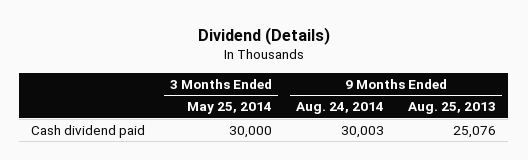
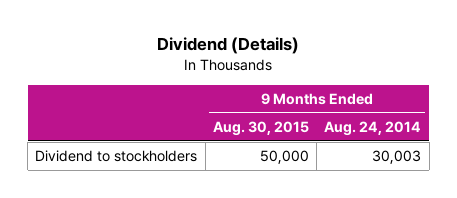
- | 3 Months Ended May 25, 2014 | 9 Months Ended Aug. 24, 2014 | 9 Months Ended Aug. 25, 2013
+ | 9 Months Ended Aug. 30, 2015 | 9 Months Ended Aug. 24, 2014
- Cash dividend paid | 30,000 | 30,003 | 25,076
+ Dividend to stockholders | 50,000 | 30,003

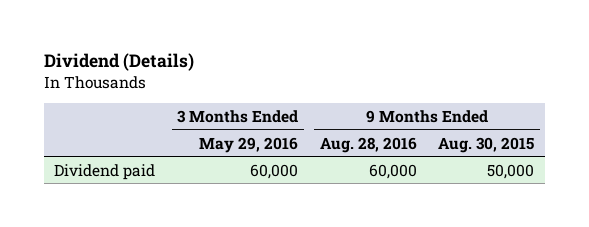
- | 9 Months Ended Aug. 30, 2015 | 9 Months Ended Aug. 24, 2014
+ | 3 Months Ended May 29, 2016 | 9 Months Ended Aug. 28, 2016 | 9 Months Ended Aug. 30, 2015
- Dividend to stockholders | 50,000 | 30,003
+ Dividend paid | 60,000 | 60,000 | 50,000

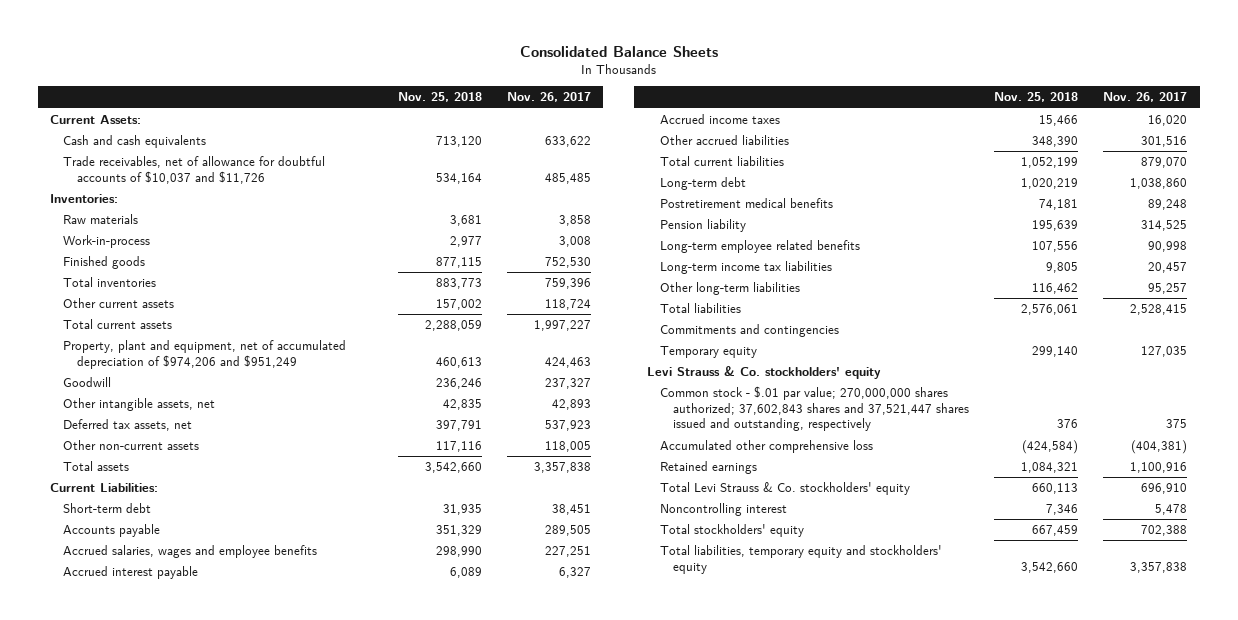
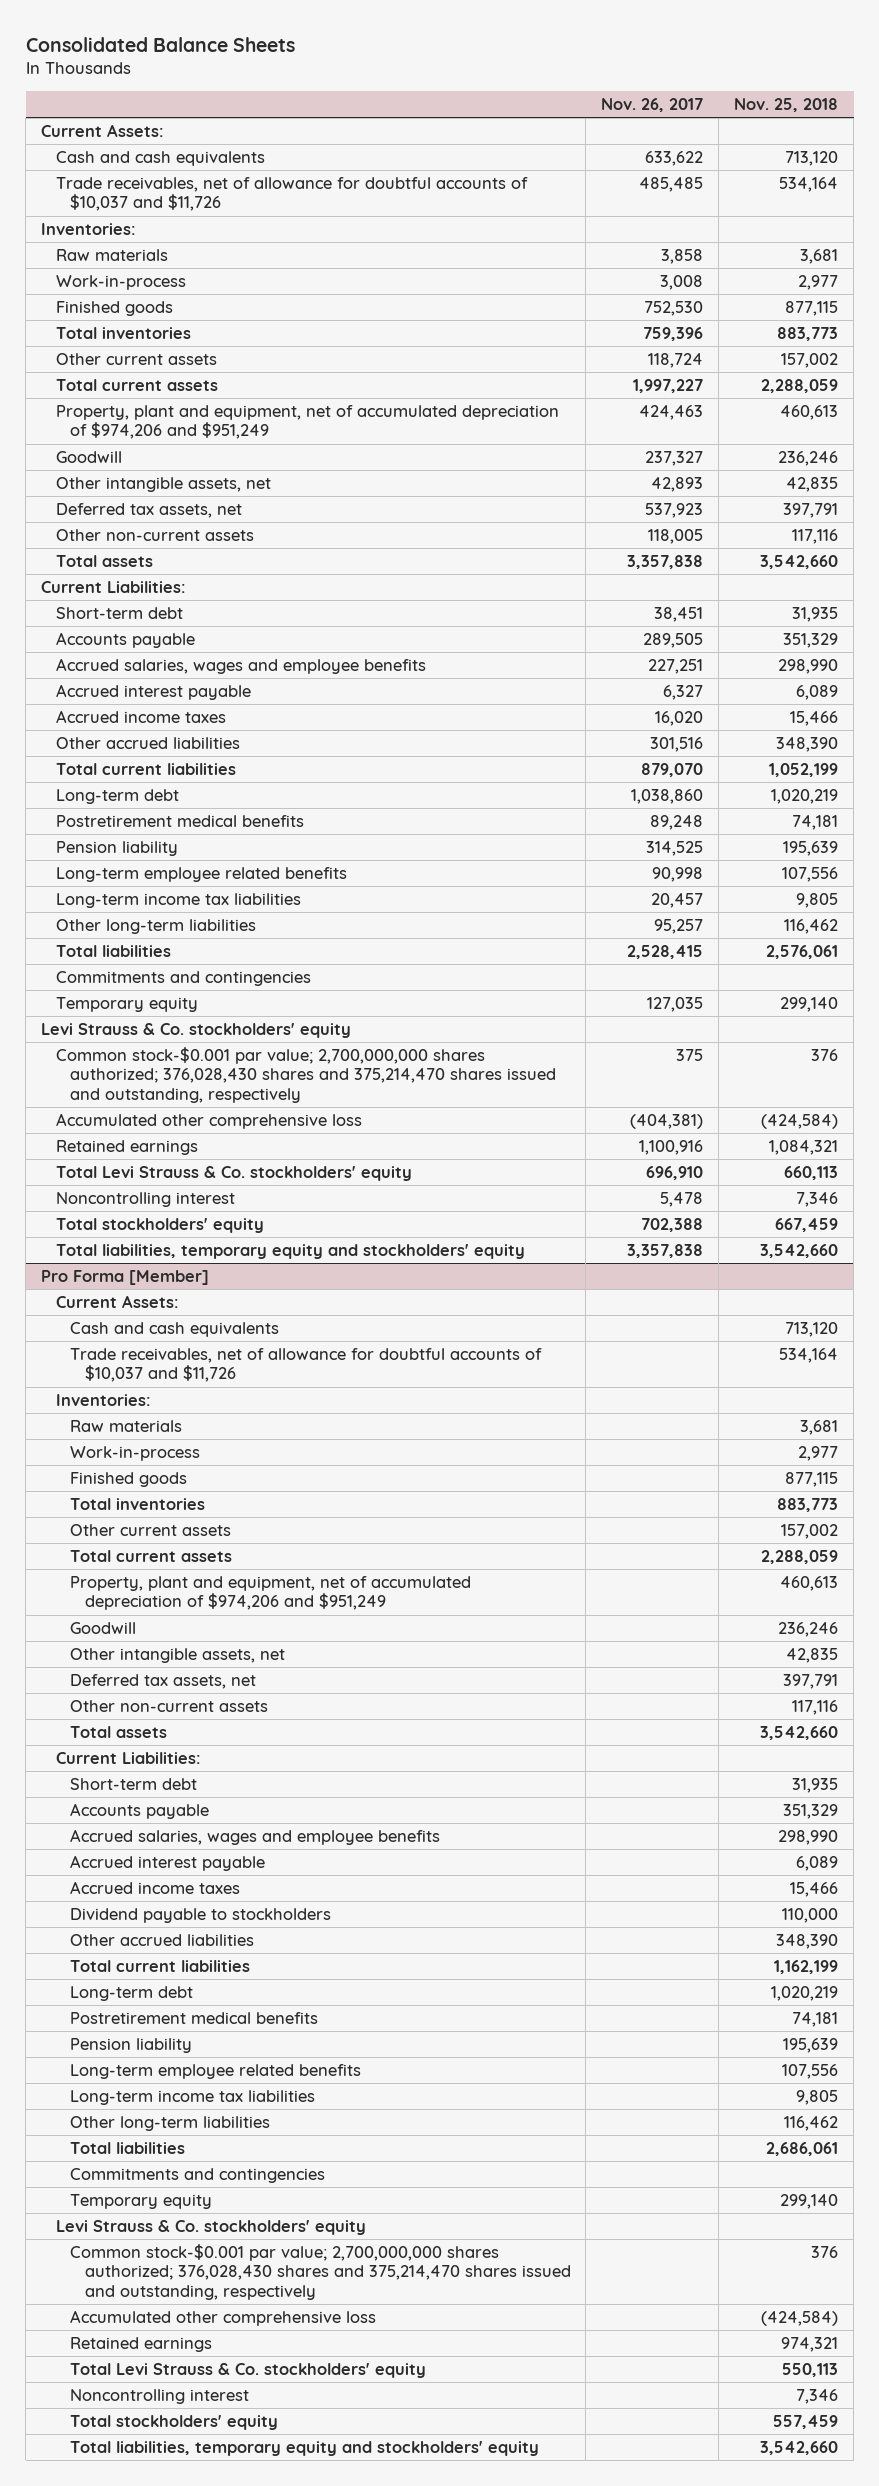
- | Nov. 25, 2018 | Nov. 26, 2017
+ | Nov. 26, 2017 | Nov. 25, 2018
- Common stock - $.01 par value; 270,000,000 shares authorized; 37,602,843 shares and 37,521,447 shares issued and outstanding, respectively | 376 | 375
+ Common stock-$0.001 par value; 2,700,000,000 shares authorized; 376,028,430 shares and 375,214,470 shares issued and outstanding, respectively | 375 | 376
+ Pro Forma [Member]
+ Current Assets:
+ Cash and cash equivalents | | 713,120
+ Trade receivables, net of allowance for doubtful accounts of $10,037 and $11,726 | | 534,164
+ Inventories:
+ Raw materials | | 3,681
+ Work-in-process | | 2,977
+ Finished goods | | 877,115
+ Total inventories | | 883,773
+ Other current assets | | 157,002
+ Total current assets | | 2,288,059
+ Property, plant and equipment, net of accumulated depreciation of $974,206 and $951,249 | | 460,613
+ Goodwill | | 236,246
+ Other intangible assets, net | | 42,835
+ Deferred tax assets, net | | 397,791
+ Other non-current assets | | 117,116
+ Total assets | | 3,542,660
+ Current Liabilities:
+ Short-term debt | | 31,935
+ Accounts payable | | 351,329
+ Accrued salaries, wages and employee benefits | | 298,990
+ Accrued interest payable | | 6,089
+ Accrued income taxes | | 15,466
+ Dividend payable to stockholders | | 110,000
+ Other accrued liabilities | | 348,390
+ Total current liabilities | | 1,162,199
+ Long-term debt | | 1,020,219
+ Postretirement medical benefits | | 74,181
+ Pension liability | | 195,639
+ Long-term employee related benefits | | 107,556
+ Long-term income tax liabilities | | 9,805
+ Other long-term liabilities | | 116,462
+ Total liabilities | | 2,686,061
+ Commitments and contingencies
+ Temporary equity | | 299,140
+ Levi Strauss & Co. stockholders' equity
+ Common stock-$0.001 par value; 2,700,000,000 shares authorized; 376,028,430 shares and 375,214,470 shares issued and outstanding, respectively | | 376
+ Accumulated other comprehensive loss | | (424,584)
+ Retained earnings | | 974,321
+ Total Levi Strauss & Co. stockholders' equity | | 550,113
+ Noncontrolling interest | | 7,346
+ Total stockholders' equity | | 557,459
+ Total liabilities, temporary equity and stockholders' equity | | 3,542,660

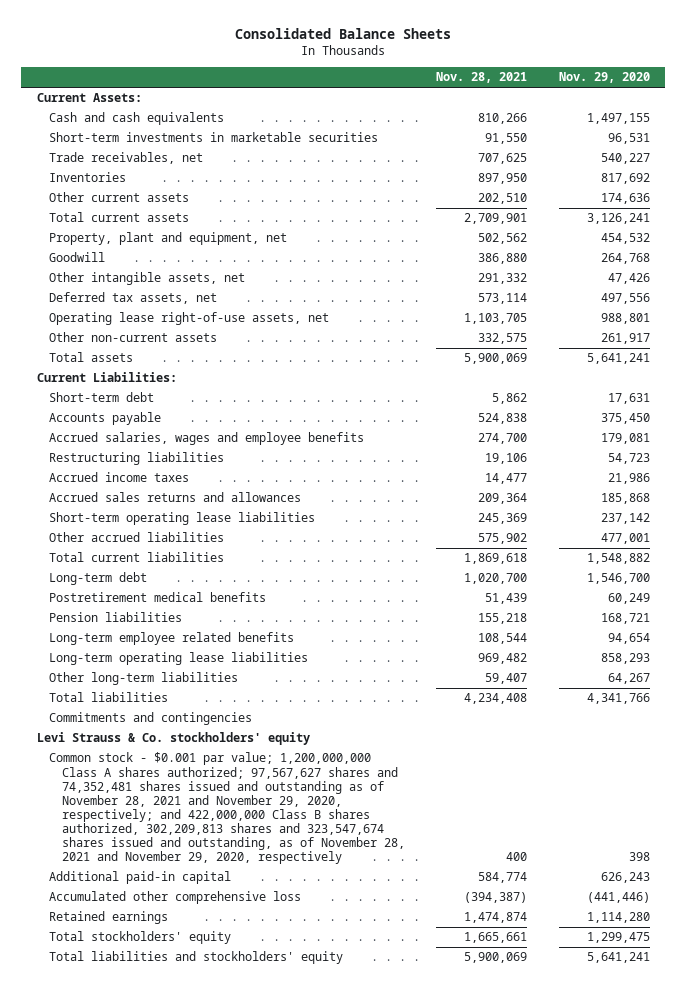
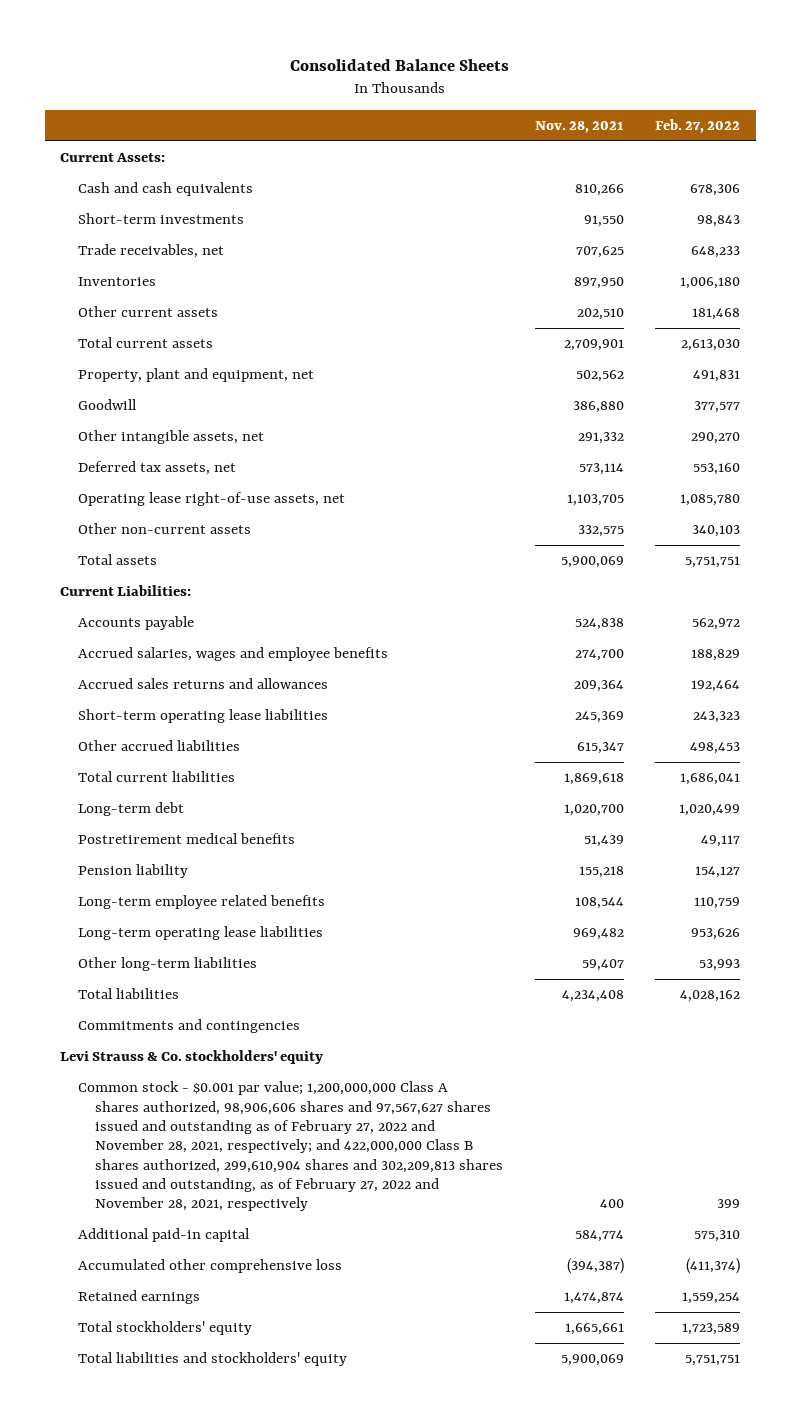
- | Nov. 28, 2021 | Nov. 29, 2020
+ | Nov. 28, 2021 | Feb. 27, 2022
- Short-term investments in marketable securities | 91,550 | 96,531
+ Short-term investments | 91,550 | 98,843
- Short-term debt | 5,862 | 17,631
- Restructuring liabilities | 19,106 | 54,723
- Accrued income taxes | 14,477 | 21,986
- Other accrued liabilities | 575,902 | 477,001
+ Other accrued liabilities | 615,347 | 498,453
- Pension liabilities | 155,218 | 168,721
+ Pension liability | 155,218 | 154,127
- Common stock - $0.001 par value; 1,200,000,000 Class A shares authorized; 97,567,627 shares and 74,352,481 shares issued and outstanding as of November 28, 2021 and November 29, 2020, respectively; and 422,000,000 Class B shares authorized, 302,209,813 shares and 323,547,674 shares issued and outstanding, as of November 28, 2021 and November 29, 2020, respectively | 400 | 398
+ Common stock - $0.001 par value; 1,200,000,000 Class A shares authorized, 98,906,606 shares and 97,567,627 shares issued and outstanding as of February 27, 2022 and November 28, 2021, respectively; and 422,000,000 Class B shares authorized, 299,610,904 shares and 302,209,813 shares issued and outstanding, as of February 27, 2022 and November 28, 2021, respectively | 400 | 399

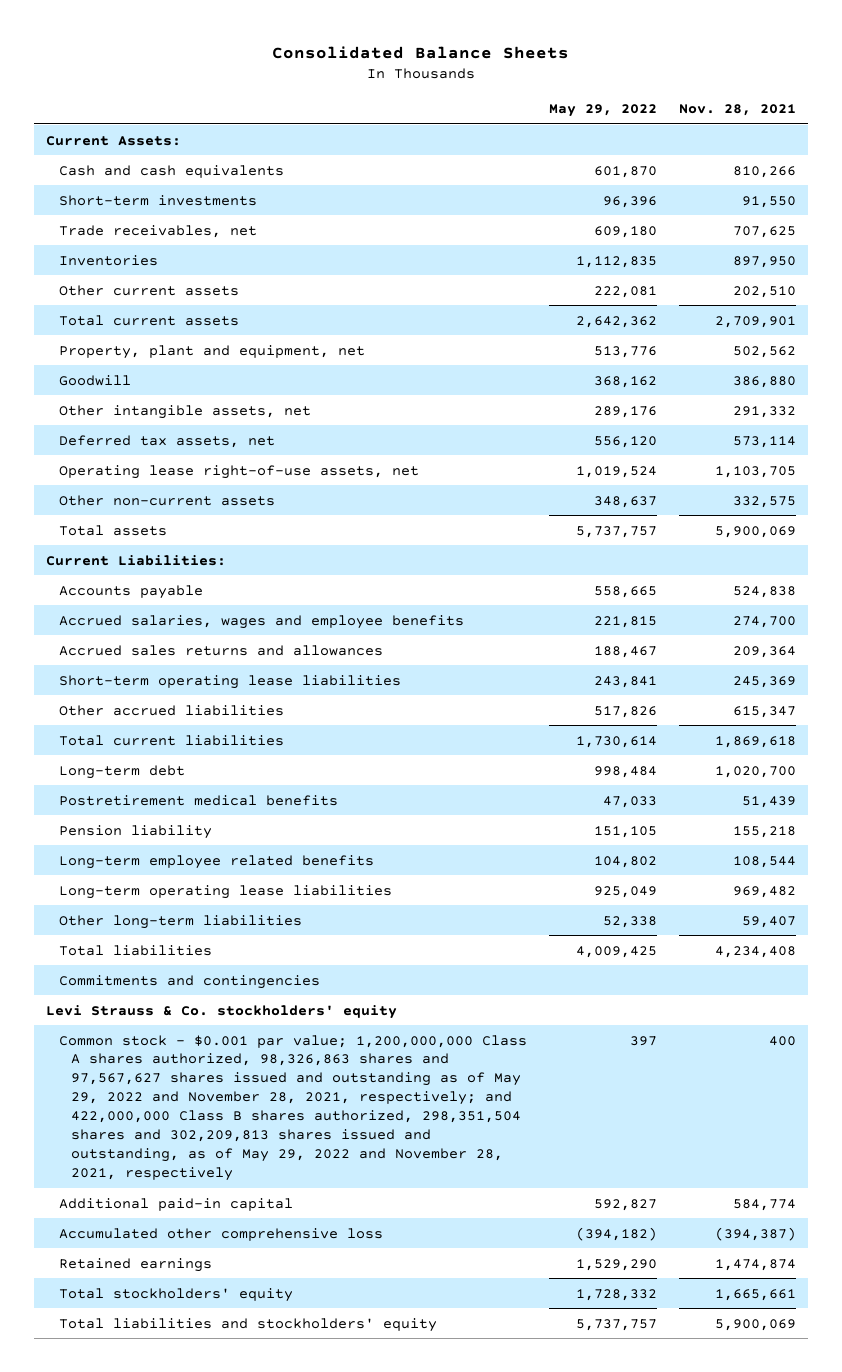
- | Nov. 28, 2021 | Feb. 27, 2022
+ | May 29, 2022 | Nov. 28, 2021
- Common stock - $0.001 par value; 1,200,000,000 Class A shares authorized, 98,906,606 shares and 97,567,627 shares issued and outstanding as of February 27, 2022 and November 28, 2021, respectively; and 422,000,000 Class B shares authorized, 299,610,904 shares and 302,209,813 shares issued and outstanding, as of February 27, 2022 and November 28, 2021, respectively | 400 | 399
+ Common stock - $0.001 par value; 1,200,000,000 Class A shares authorized, 98,326,863 shares and 97,567,627 shares issued and outstanding as of May 29, 2022 and November 28, 2021, respectively; and 422,000,000 Class B shares authorized, 298,351,504 shares and 302,209,813 shares issued and outstanding, as of May 29, 2022 and November 28, 2021, respectively | 397 | 400

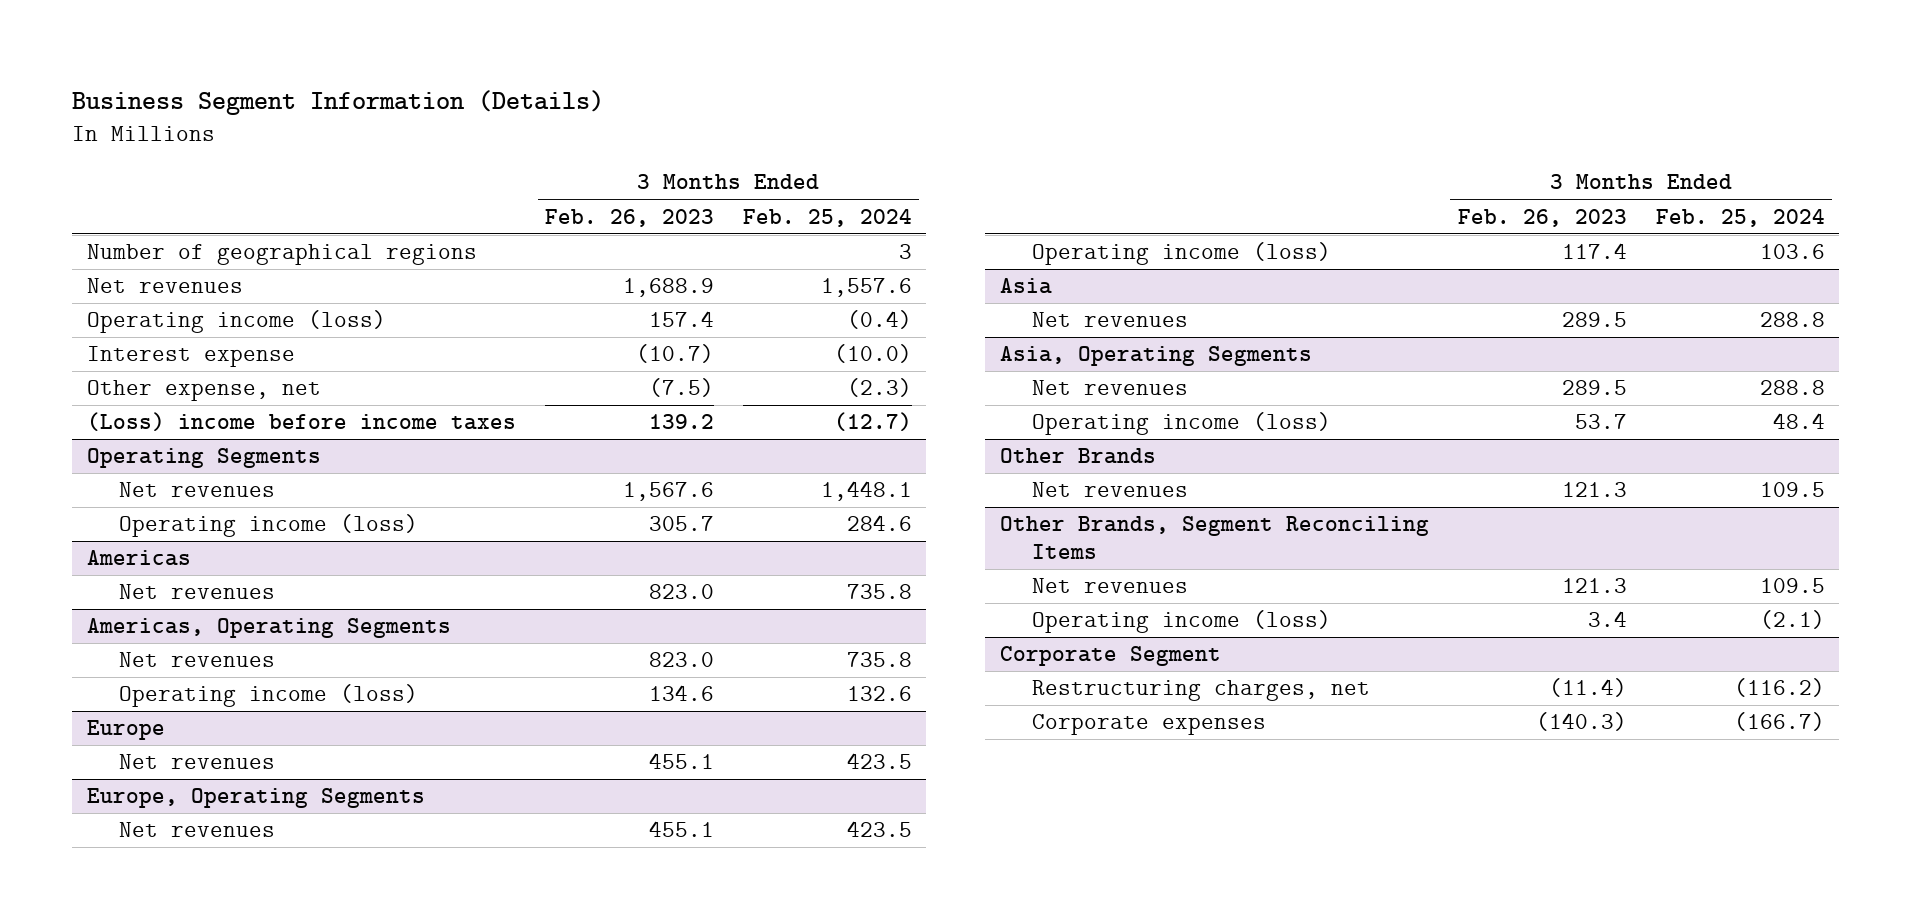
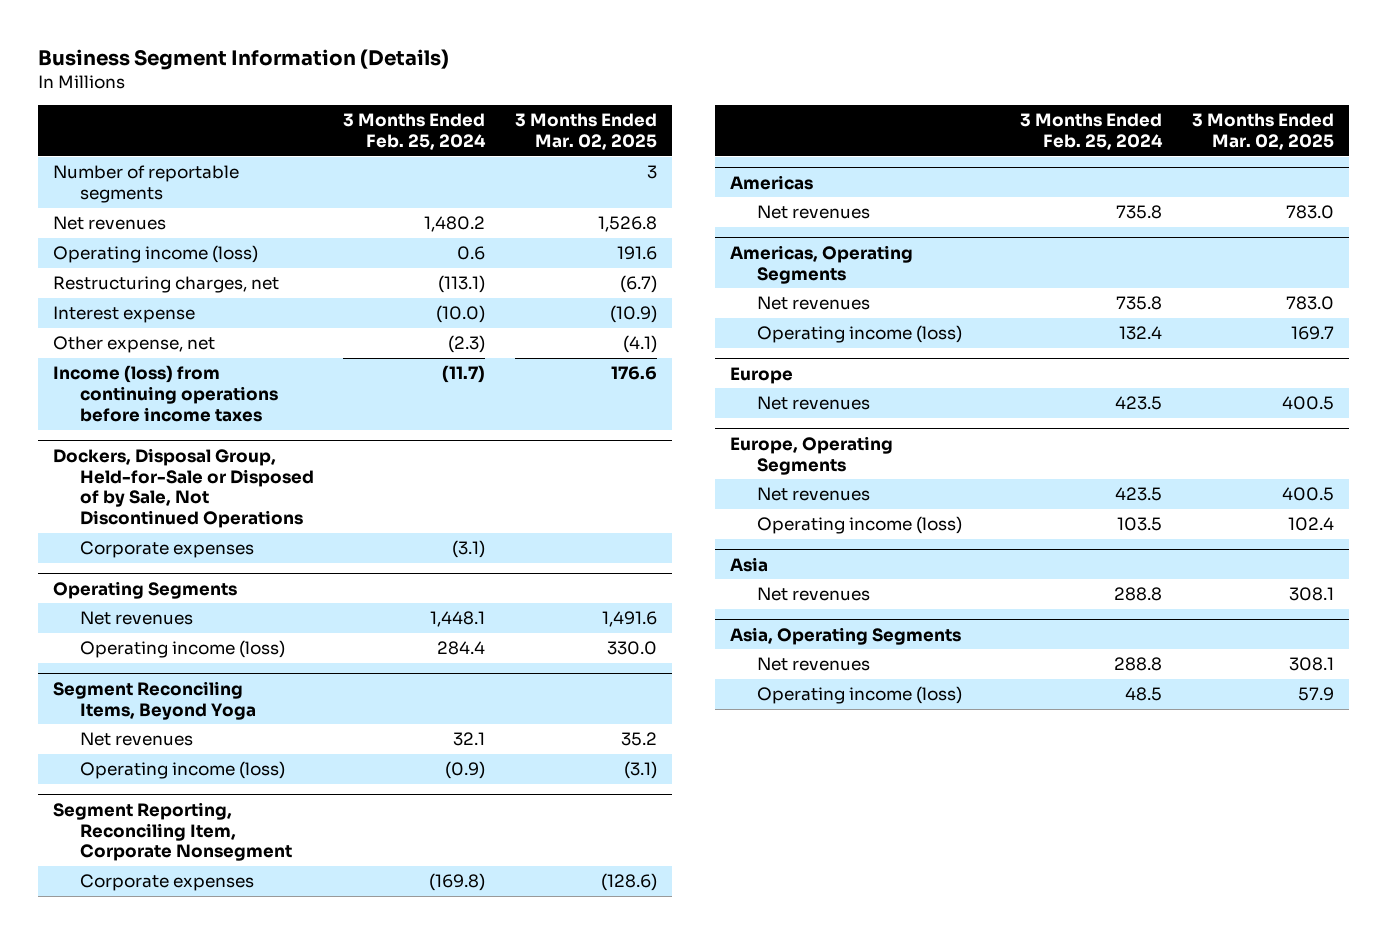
- | 3 Months Ended Feb. 26, 2023 | 3 Months Ended Feb. 25, 2024
+ | 3 Months Ended Feb. 25, 2024 | 3 Months Ended Mar. 02, 2025
- Number of geographical regions | | 3
- Net revenues | 1,688.9 | 1,557.6
- Operating income (loss) | 157.4 | (0.4)
+ Number of reportable segments | | 3
+ Net revenues | 1,480.2 | 1,526.8
+ Operating income (loss) | 0.6 | 191.6
+ Restructuring charges, net | (113.1) | (6.7)
- (Loss) income before income taxes | 139.2 | (12.7)
+ Income (loss) from continuing operations before income taxes | (11.7) | 176.6
+ Dockers, Disposal Group, Held-for-Sale or Disposed of by Sale, Not Discontinued Operations
+ Corporate expenses | (3.1) |
@ Operating Segments
- Operating income (loss) | 305.7 | 284.6
+ Operating income (loss) | 284.4 | 330.0
+ Segment Reconciling Items, Beyond Yoga
+ Net revenues | 32.1 | 35.2
+ Operating income (loss) | (0.9) | (3.1)
+ Segment Reporting, Reconciling Item, Corporate Nonsegment
+ Corporate expenses | (169.8) | (128.6)
@ Americas, Operating Segments
- Operating income (loss) | 134.6 | 132.6
+ Operating income (loss) | 132.4 | 169.7
@ Europe, Operating Segments
- Operating income (loss) | 117.4 | 103.6
+ Operating income (loss) | 103.5 | 102.4
@ Asia, Operating Segments
- Operating income (loss) | 53.7 | 48.4
- Other Brands
- Net revenues | 121.3 | 109.5
- Other Brands, Segment Reconciling Items
- Net revenues | 121.3 | 109.5
- Operating income (loss) | 3.4 | (2.1)
- Corporate Segment
- Restructuring charges, net | (11.4) | (116.2)
- Corporate expenses | (140.3) | (166.7)
@ Asia, Operating Segments
+ Operating income (loss) | 48.5 | 57.9

